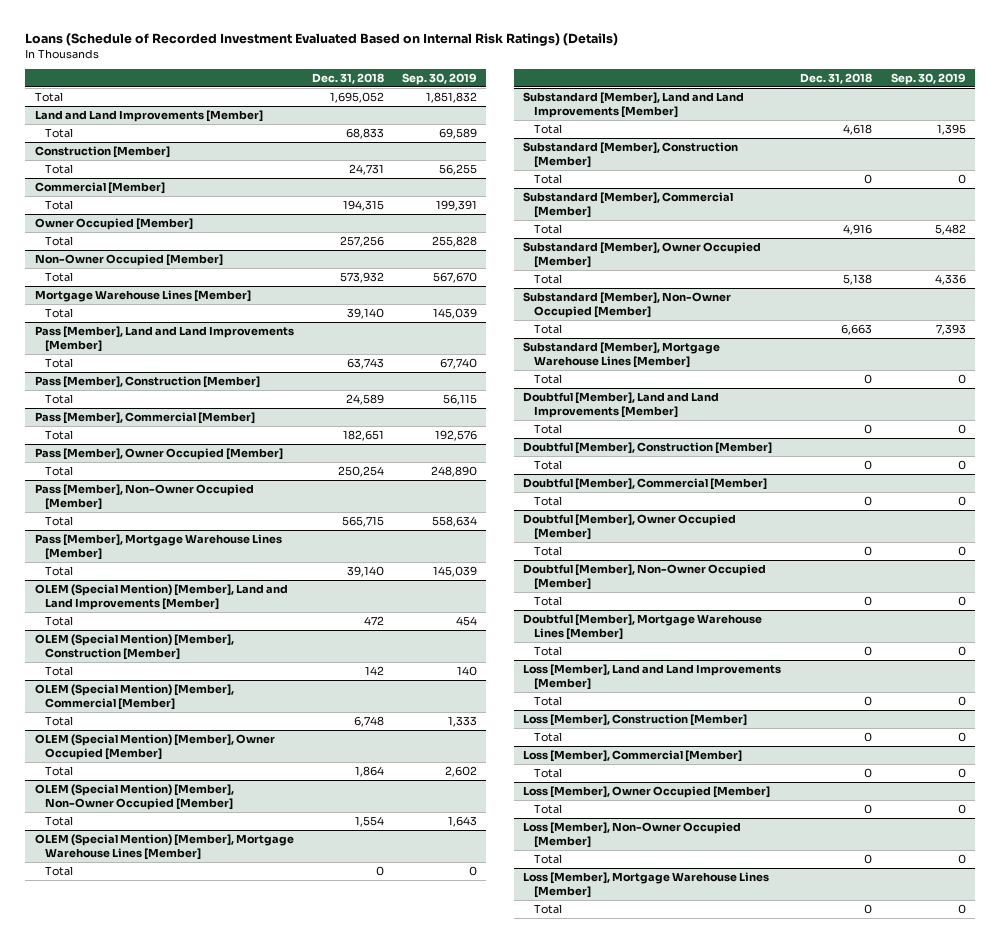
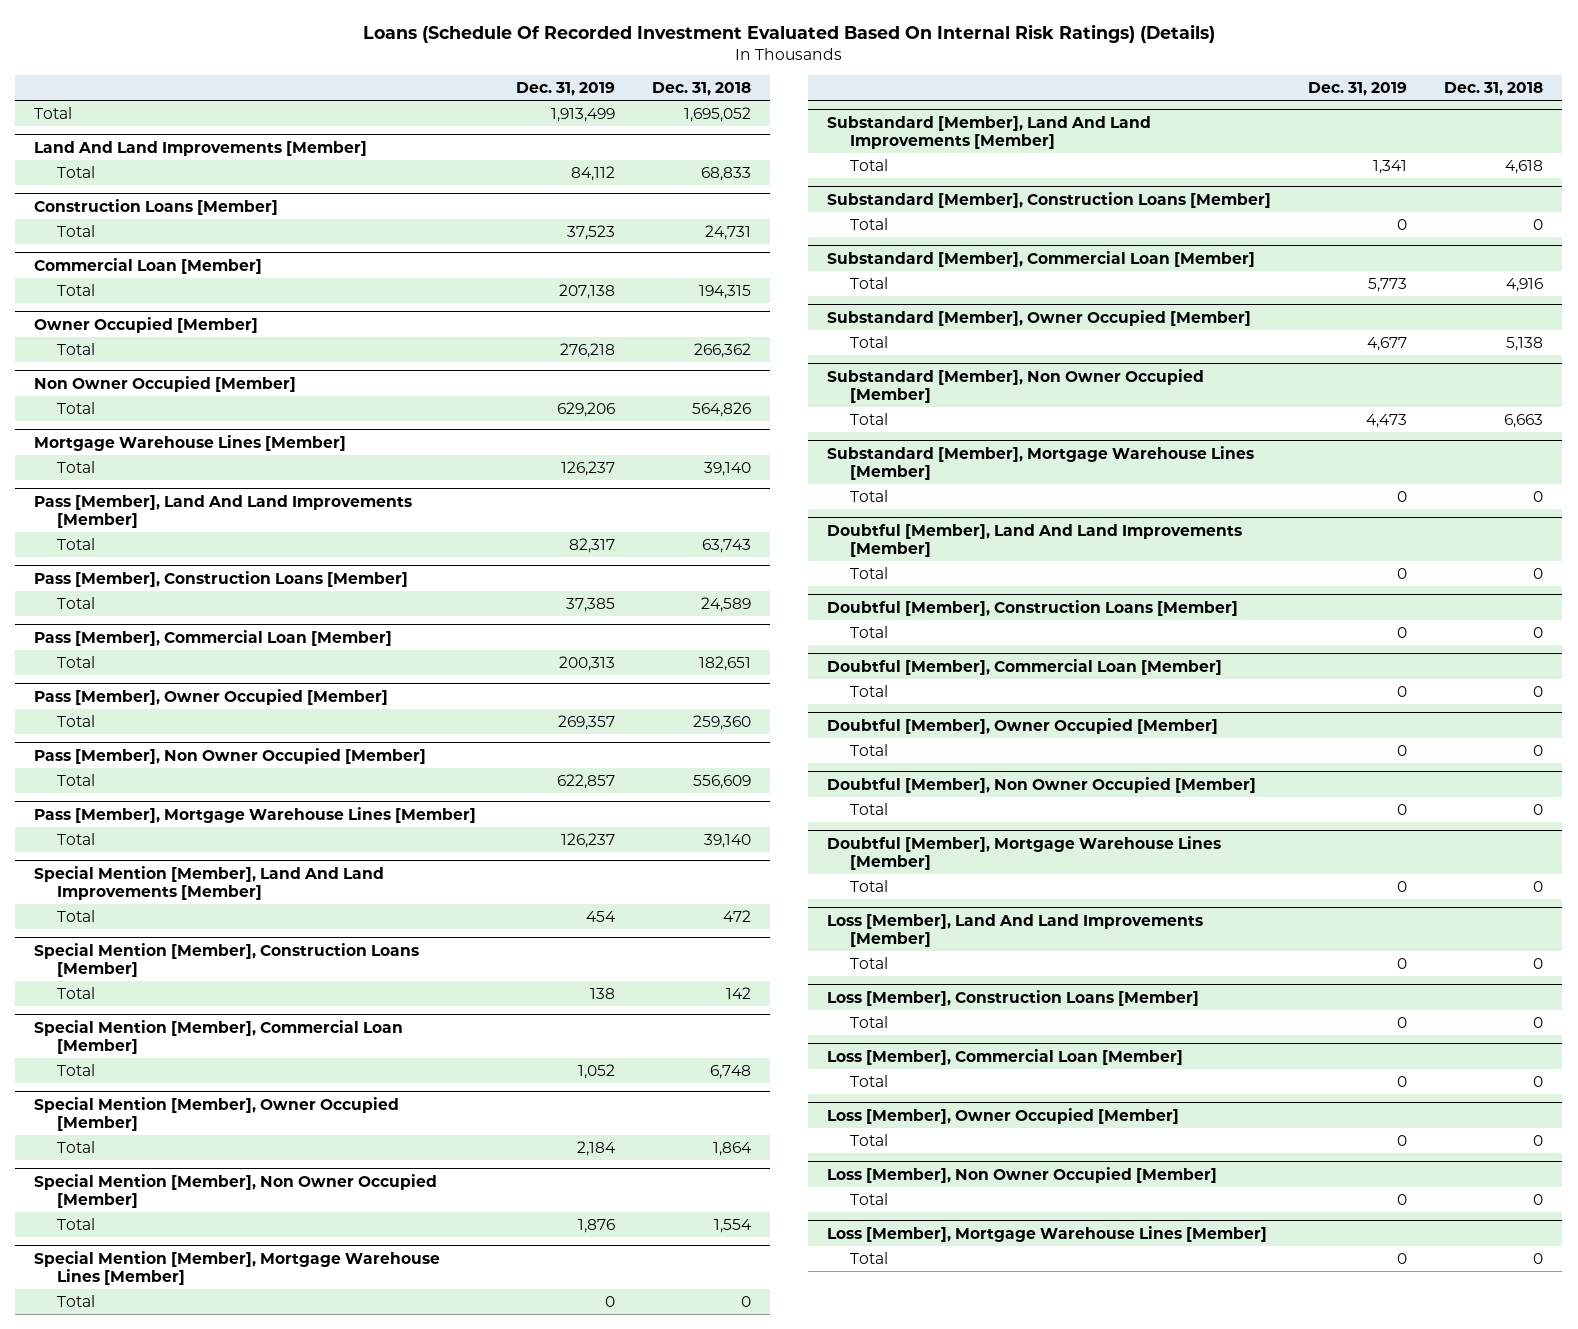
- Loans (Schedule of Recorded Investment Evaluated Based on Internal Risk Ratings) (Details)
+ Loans (Schedule Of Recorded Investment Evaluated Based On Internal Risk Ratings) (Details)
- | Dec. 31, 2018 | Sep. 30, 2019
+ | Dec. 31, 2019 | Dec. 31, 2018
- Land and Land Improvements [Member]
+ Land And Land Improvements [Member]
- Construction [Member]
+ Construction Loans [Member]
- Commercial [Member]
+ Commercial Loan [Member]
@ Owner Occupied [Member]
- Total | 257,256 | 255,828
- Non-Owner Occupied [Member]
- Total | 573,932 | 567,670
@ Owner Occupied [Member]
+ Total | 276,218 | 266,362
+ Non Owner Occupied [Member]
+ Total | 629,206 | 564,826
- Pass [Member], Land and Land Improvements [Member]
+ Pass [Member], Land And Land Improvements [Member]
- Pass [Member], Construction [Member]
+ Pass [Member], Construction Loans [Member]
- Pass [Member], Commercial [Member]
+ Pass [Member], Commercial Loan [Member]
@ Pass [Member], Owner Occupied [Member]
- Total | 250,254 | 248,890
- Pass [Member], Non-Owner Occupied [Member]
- Total | 565,715 | 558,634
@ Pass [Member], Owner Occupied [Member]
+ Total | 269,357 | 259,360
+ Pass [Member], Non Owner Occupied [Member]
+ Total | 622,857 | 556,609
- OLEM (Special Mention) [Member], Land and Land Improvements [Member]
+ Special Mention [Member], Land And Land Improvements [Member]
- OLEM (Special Mention) [Member], Construction [Member]
+ Special Mention [Member], Construction Loans [Member]
- OLEM (Special Mention) [Member], Commercial [Member]
+ Special Mention [Member], Commercial Loan [Member]
- OLEM (Special Mention) [Member], Owner Occupied [Member]
+ Special Mention [Member], Owner Occupied [Member]
- OLEM (Special Mention) [Member], Non-Owner Occupied [Member]
+ Special Mention [Member], Non Owner Occupied [Member]
- OLEM (Special Mention) [Member], Mortgage Warehouse Lines [Member]
+ Special Mention [Member], Mortgage Warehouse Lines [Member]
- Substandard [Member], Land and Land Improvements [Member]
+ Substandard [Member], Land And Land Improvements [Member]
- Substandard [Member], Construction [Member]
+ Substandard [Member], Construction Loans [Member]
- Substandard [Member], Commercial [Member]
+ Substandard [Member], Commercial Loan [Member]
- Substandard [Member], Non-Owner Occupied [Member]
+ Substandard [Member], Non Owner Occupied [Member]
- Doubtful [Member], Land and Land Improvements [Member]
+ Doubtful [Member], Land And Land Improvements [Member]
- Doubtful [Member], Construction [Member]
+ Doubtful [Member], Construction Loans [Member]
- Doubtful [Member], Commercial [Member]
+ Doubtful [Member], Commercial Loan [Member]
- Doubtful [Member], Non-Owner Occupied [Member]
+ Doubtful [Member], Non Owner Occupied [Member]
- Loss [Member], Land and Land Improvements [Member]
+ Loss [Member], Land And Land Improvements [Member]
- Loss [Member], Construction [Member]
+ Loss [Member], Construction Loans [Member]
- Loss [Member], Commercial [Member]
+ Loss [Member], Commercial Loan [Member]
- Loss [Member], Non-Owner Occupied [Member]
+ Loss [Member], Non Owner Occupied [Member]

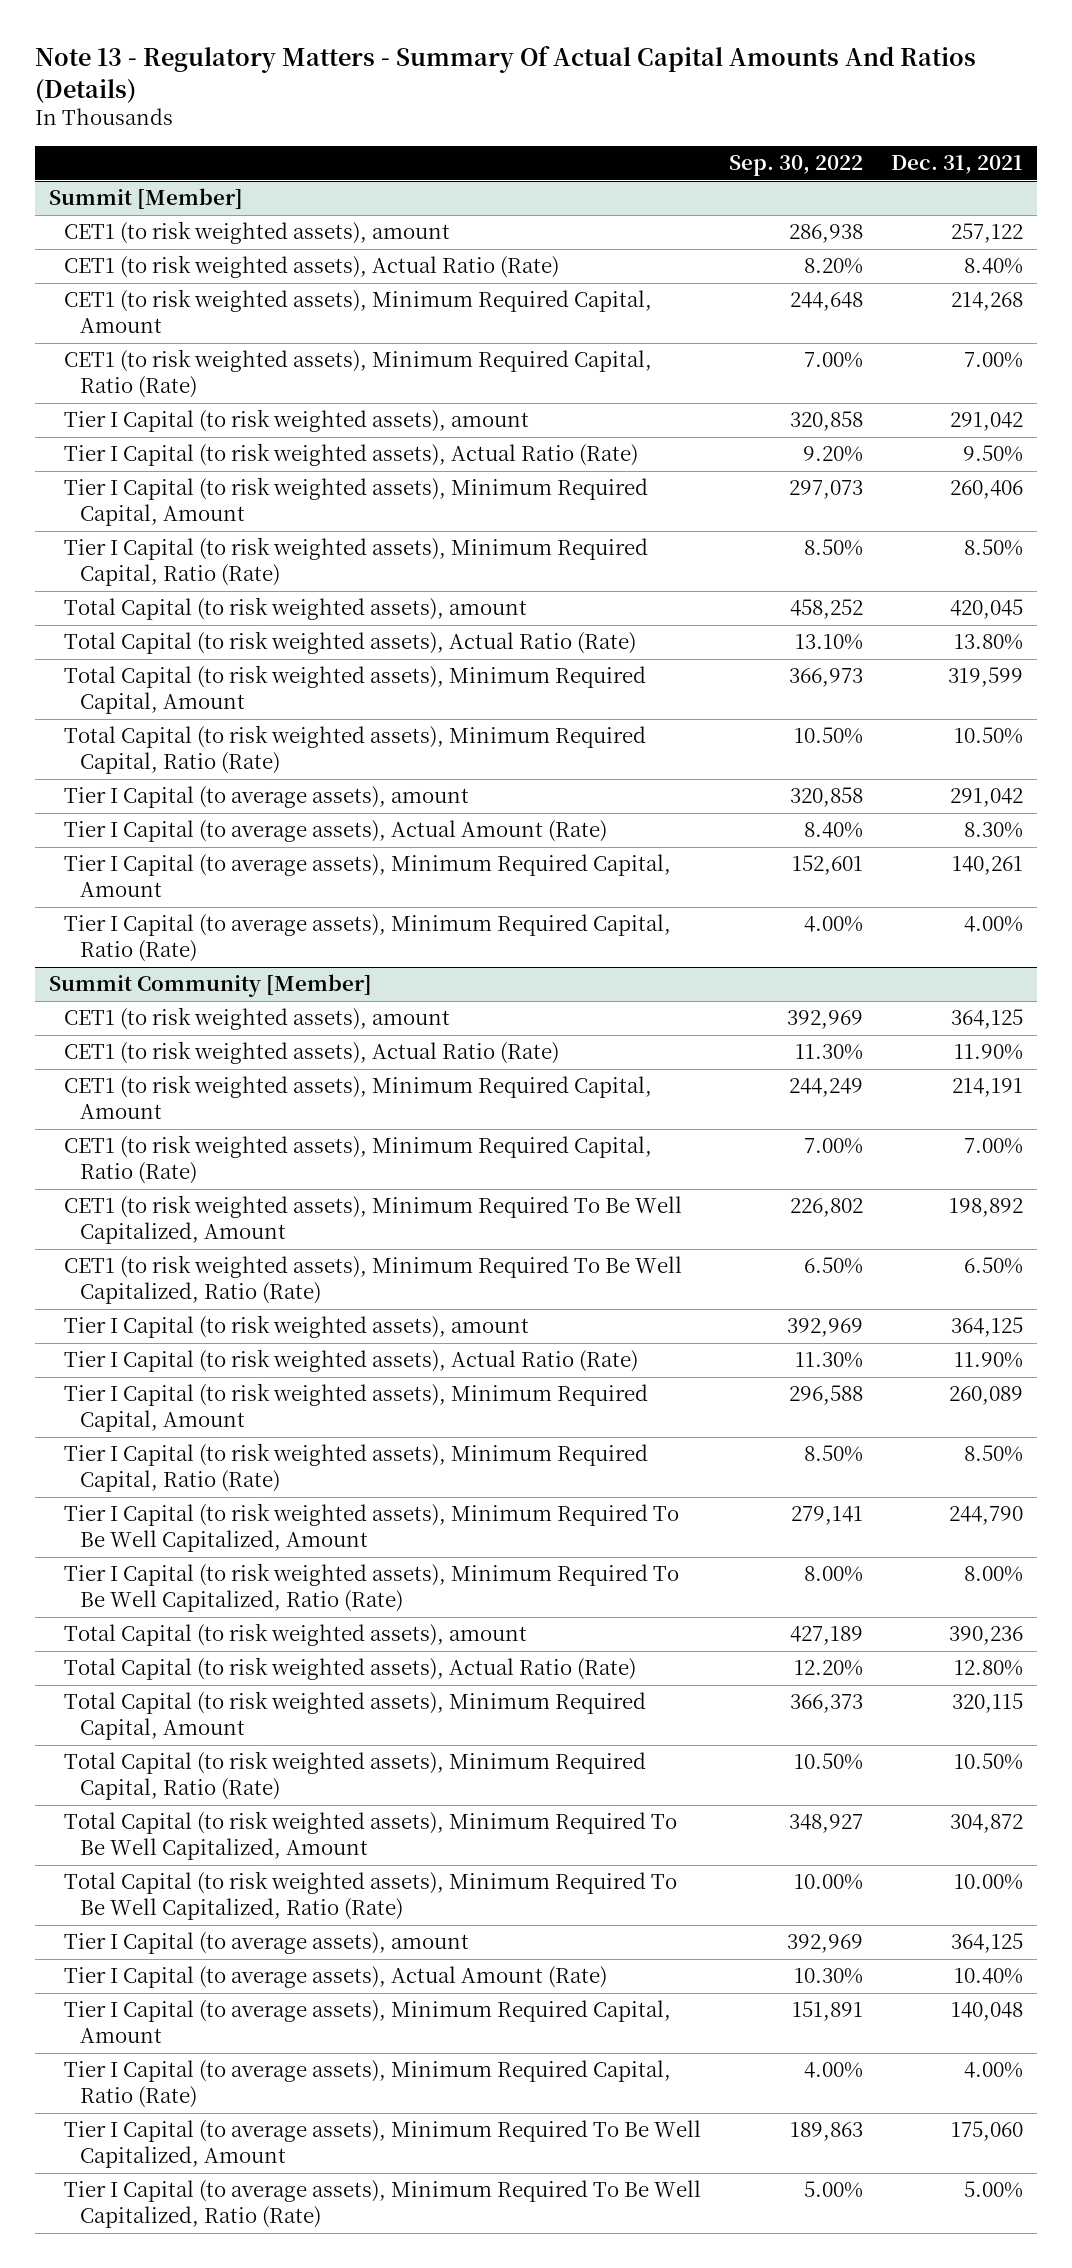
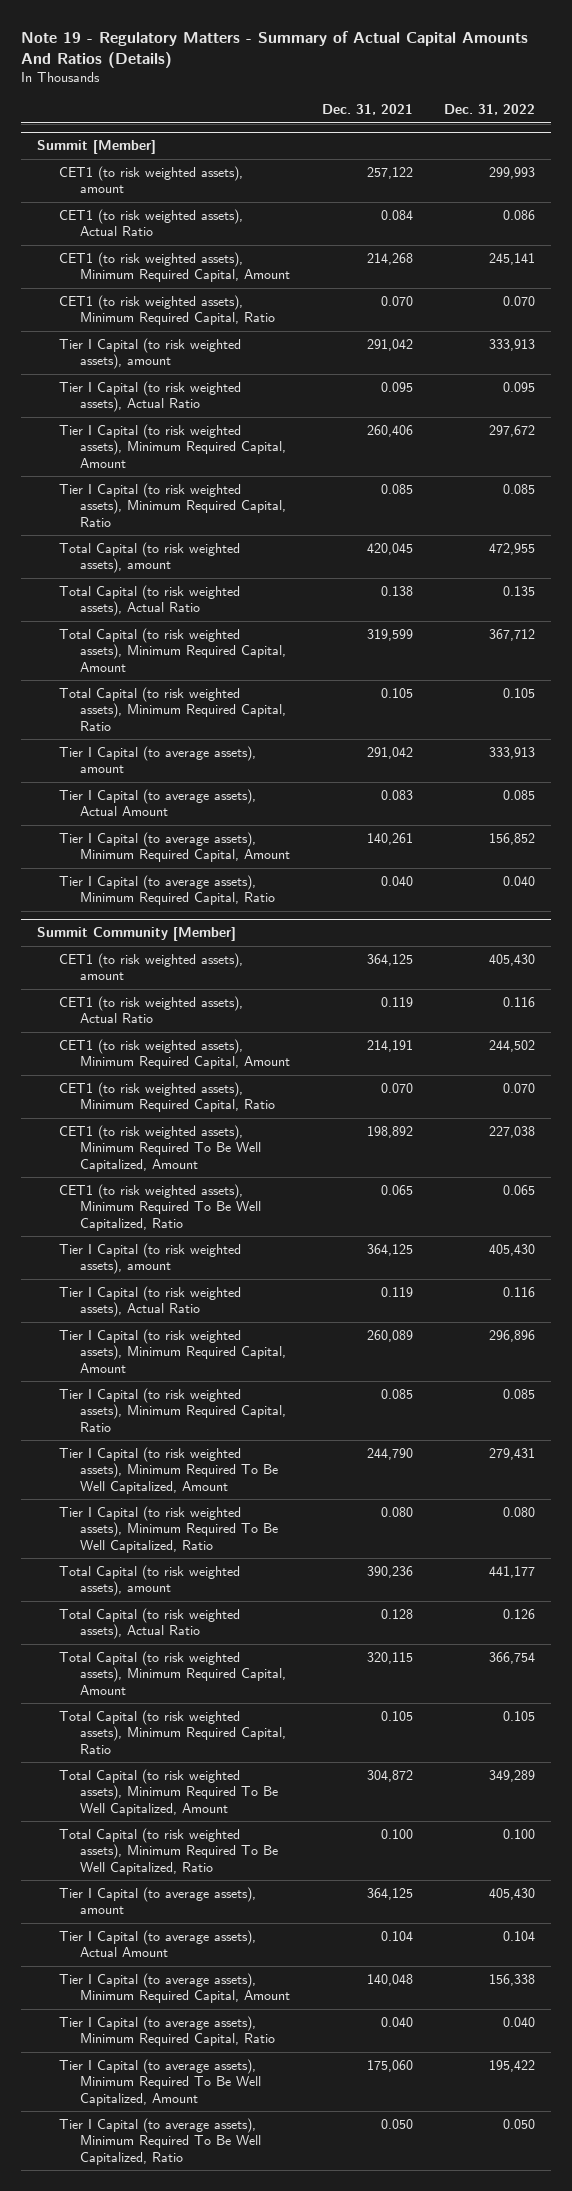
- Note 13 - Regulatory Matters - Summary Of Actual Capital Amounts And Ratios (Details)
+ Note 19 - Regulatory Matters - Summary of Actual Capital Amounts And Ratios (Details)
- | Sep. 30, 2022 | Dec. 31, 2021
+ | Dec. 31, 2021 | Dec. 31, 2022
@ Summit [Member]
- CET1 (to risk weighted assets), Actual Ratio (Rate) | 8.20% | 8.40%
+ CET1 (to risk weighted assets), Actual Ratio | 0.084 | 0.086
- CET1 (to risk weighted assets), Minimum Required Capital, Ratio (Rate) | 7.00% | 7.00%
+ CET1 (to risk weighted assets), Minimum Required Capital, Ratio | 0.070 | 0.070
- Tier I Capital (to risk weighted assets), Actual Ratio (Rate) | 9.20% | 9.50%
+ Tier I Capital (to risk weighted assets), Actual Ratio | 0.095 | 0.095
- Tier I Capital (to risk weighted assets), Minimum Required Capital, Ratio (Rate) | 8.50% | 8.50%
+ Tier I Capital (to risk weighted assets), Minimum Required Capital, Ratio | 0.085 | 0.085
- Total Capital (to risk weighted assets), Actual Ratio (Rate) | 13.10% | 13.80%
+ Total Capital (to risk weighted assets), Actual Ratio | 0.138 | 0.135
- Total Capital (to risk weighted assets), Minimum Required Capital, Ratio (Rate) | 10.50% | 10.50%
+ Total Capital (to risk weighted assets), Minimum Required Capital, Ratio | 0.105 | 0.105
- Tier I Capital (to average assets), Actual Amount (Rate) | 8.40% | 8.30%
+ Tier I Capital (to average assets), Actual Amount | 0.083 | 0.085
- Tier I Capital (to average assets), Minimum Required Capital, Ratio (Rate) | 4.00% | 4.00%
+ Tier I Capital (to average assets), Minimum Required Capital, Ratio | 0.040 | 0.040
@ Summit Community [Member]
- CET1 (to risk weighted assets), Actual Ratio (Rate) | 11.30% | 11.90%
+ CET1 (to risk weighted assets), Actual Ratio | 0.119 | 0.116
- CET1 (to risk weighted assets), Minimum Required Capital, Ratio (Rate) | 7.00% | 7.00%
+ CET1 (to risk weighted assets), Minimum Required Capital, Ratio | 0.070 | 0.070
- CET1 (to risk weighted assets), Minimum Required To Be Well Capitalized, Ratio (Rate) | 6.50% | 6.50%
+ CET1 (to risk weighted assets), Minimum Required To Be Well Capitalized, Ratio | 0.065 | 0.065
- Tier I Capital (to risk weighted assets), Actual Ratio (Rate) | 11.30% | 11.90%
+ Tier I Capital (to risk weighted assets), Actual Ratio | 0.119 | 0.116
- Tier I Capital (to risk weighted assets), Minimum Required Capital, Ratio (Rate) | 8.50% | 8.50%
+ Tier I Capital (to risk weighted assets), Minimum Required Capital, Ratio | 0.085 | 0.085
- Tier I Capital (to risk weighted assets), Minimum Required To Be Well Capitalized, Ratio (Rate) | 8.00% | 8.00%
+ Tier I Capital (to risk weighted assets), Minimum Required To Be Well Capitalized, Ratio | 0.080 | 0.080
- Total Capital (to risk weighted assets), Actual Ratio (Rate) | 12.20% | 12.80%
+ Total Capital (to risk weighted assets), Actual Ratio | 0.128 | 0.126
- Total Capital (to risk weighted assets), Minimum Required Capital, Ratio (Rate) | 10.50% | 10.50%
+ Total Capital (to risk weighted assets), Minimum Required Capital, Ratio | 0.105 | 0.105
- Total Capital (to risk weighted assets), Minimum Required To Be Well Capitalized, Ratio (Rate) | 10.00% | 10.00%
+ Total Capital (to risk weighted assets), Minimum Required To Be Well Capitalized, Ratio | 0.100 | 0.100
- Tier I Capital (to average assets), Actual Amount (Rate) | 10.30% | 10.40%
+ Tier I Capital (to average assets), Actual Amount | 0.104 | 0.104
- Tier I Capital (to average assets), Minimum Required Capital, Ratio (Rate) | 4.00% | 4.00%
+ Tier I Capital (to average assets), Minimum Required Capital, Ratio | 0.040 | 0.040
- Tier I Capital (to average assets), Minimum Required To Be Well Capitalized, Ratio (Rate) | 5.00% | 5.00%
+ Tier I Capital (to average assets), Minimum Required To Be Well Capitalized, Ratio | 0.050 | 0.050

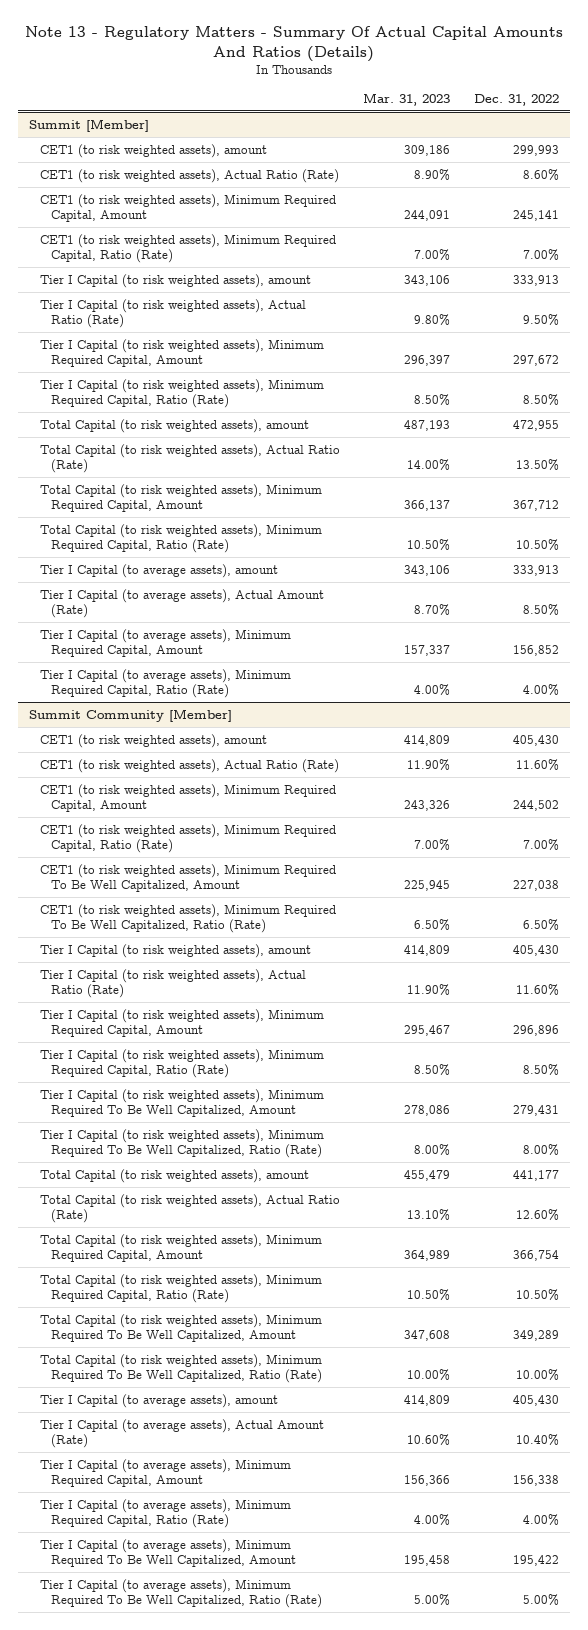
- Note 19 - Regulatory Matters - Summary of Actual Capital Amounts And Ratios (Details)
+ Note 13 - Regulatory Matters - Summary Of Actual Capital Amounts And Ratios (Details)
- | Dec. 31, 2021 | Dec. 31, 2022
+ | Mar. 31, 2023 | Dec. 31, 2022
@ Summit [Member]
- CET1 (to risk weighted assets), Actual Ratio | 0.084 | 0.086
+ CET1 (to risk weighted assets), Actual Ratio (Rate) | 8.90% | 8.60%
- CET1 (to risk weighted assets), Minimum Required Capital, Ratio | 0.070 | 0.070
+ CET1 (to risk weighted assets), Minimum Required Capital, Ratio (Rate) | 7.00% | 7.00%
- Tier I Capital (to risk weighted assets), Actual Ratio | 0.095 | 0.095
+ Tier I Capital (to risk weighted assets), Actual Ratio (Rate) | 9.80% | 9.50%
- Tier I Capital (to risk weighted assets), Minimum Required Capital, Ratio | 0.085 | 0.085
+ Tier I Capital (to risk weighted assets), Minimum Required Capital, Ratio (Rate) | 8.50% | 8.50%
- Total Capital (to risk weighted assets), Actual Ratio | 0.138 | 0.135
+ Total Capital (to risk weighted assets), Actual Ratio (Rate) | 14.00% | 13.50%
- Total Capital (to risk weighted assets), Minimum Required Capital, Ratio | 0.105 | 0.105
+ Total Capital (to risk weighted assets), Minimum Required Capital, Ratio (Rate) | 10.50% | 10.50%
- Tier I Capital (to average assets), Actual Amount | 0.083 | 0.085
+ Tier I Capital (to average assets), Actual Amount (Rate) | 8.70% | 8.50%
- Tier I Capital (to average assets), Minimum Required Capital, Ratio | 0.040 | 0.040
+ Tier I Capital (to average assets), Minimum Required Capital, Ratio (Rate) | 4.00% | 4.00%
@ Summit Community [Member]
- CET1 (to risk weighted assets), Actual Ratio | 0.119 | 0.116
+ CET1 (to risk weighted assets), Actual Ratio (Rate) | 11.90% | 11.60%
- CET1 (to risk weighted assets), Minimum Required Capital, Ratio | 0.070 | 0.070
+ CET1 (to risk weighted assets), Minimum Required Capital, Ratio (Rate) | 7.00% | 7.00%
- CET1 (to risk weighted assets), Minimum Required To Be Well Capitalized, Ratio | 0.065 | 0.065
+ CET1 (to risk weighted assets), Minimum Required To Be Well Capitalized, Ratio (Rate) | 6.50% | 6.50%
- Tier I Capital (to risk weighted assets), Actual Ratio | 0.119 | 0.116
+ Tier I Capital (to risk weighted assets), Actual Ratio (Rate) | 11.90% | 11.60%
- Tier I Capital (to risk weighted assets), Minimum Required Capital, Ratio | 0.085 | 0.085
+ Tier I Capital (to risk weighted assets), Minimum Required Capital, Ratio (Rate) | 8.50% | 8.50%
- Tier I Capital (to risk weighted assets), Minimum Required To Be Well Capitalized, Ratio | 0.080 | 0.080
+ Tier I Capital (to risk weighted assets), Minimum Required To Be Well Capitalized, Ratio (Rate) | 8.00% | 8.00%
- Total Capital (to risk weighted assets), Actual Ratio | 0.128 | 0.126
+ Total Capital (to risk weighted assets), Actual Ratio (Rate) | 13.10% | 12.60%
- Total Capital (to risk weighted assets), Minimum Required Capital, Ratio | 0.105 | 0.105
+ Total Capital (to risk weighted assets), Minimum Required Capital, Ratio (Rate) | 10.50% | 10.50%
- Total Capital (to risk weighted assets), Minimum Required To Be Well Capitalized, Ratio | 0.100 | 0.100
+ Total Capital (to risk weighted assets), Minimum Required To Be Well Capitalized, Ratio (Rate) | 10.00% | 10.00%
- Tier I Capital (to average assets), Actual Amount | 0.104 | 0.104
+ Tier I Capital (to average assets), Actual Amount (Rate) | 10.60% | 10.40%
- Tier I Capital (to average assets), Minimum Required Capital, Ratio | 0.040 | 0.040
+ Tier I Capital (to average assets), Minimum Required Capital, Ratio (Rate) | 4.00% | 4.00%
- Tier I Capital (to average assets), Minimum Required To Be Well Capitalized, Ratio | 0.050 | 0.050
+ Tier I Capital (to average assets), Minimum Required To Be Well Capitalized, Ratio (Rate) | 5.00% | 5.00%

